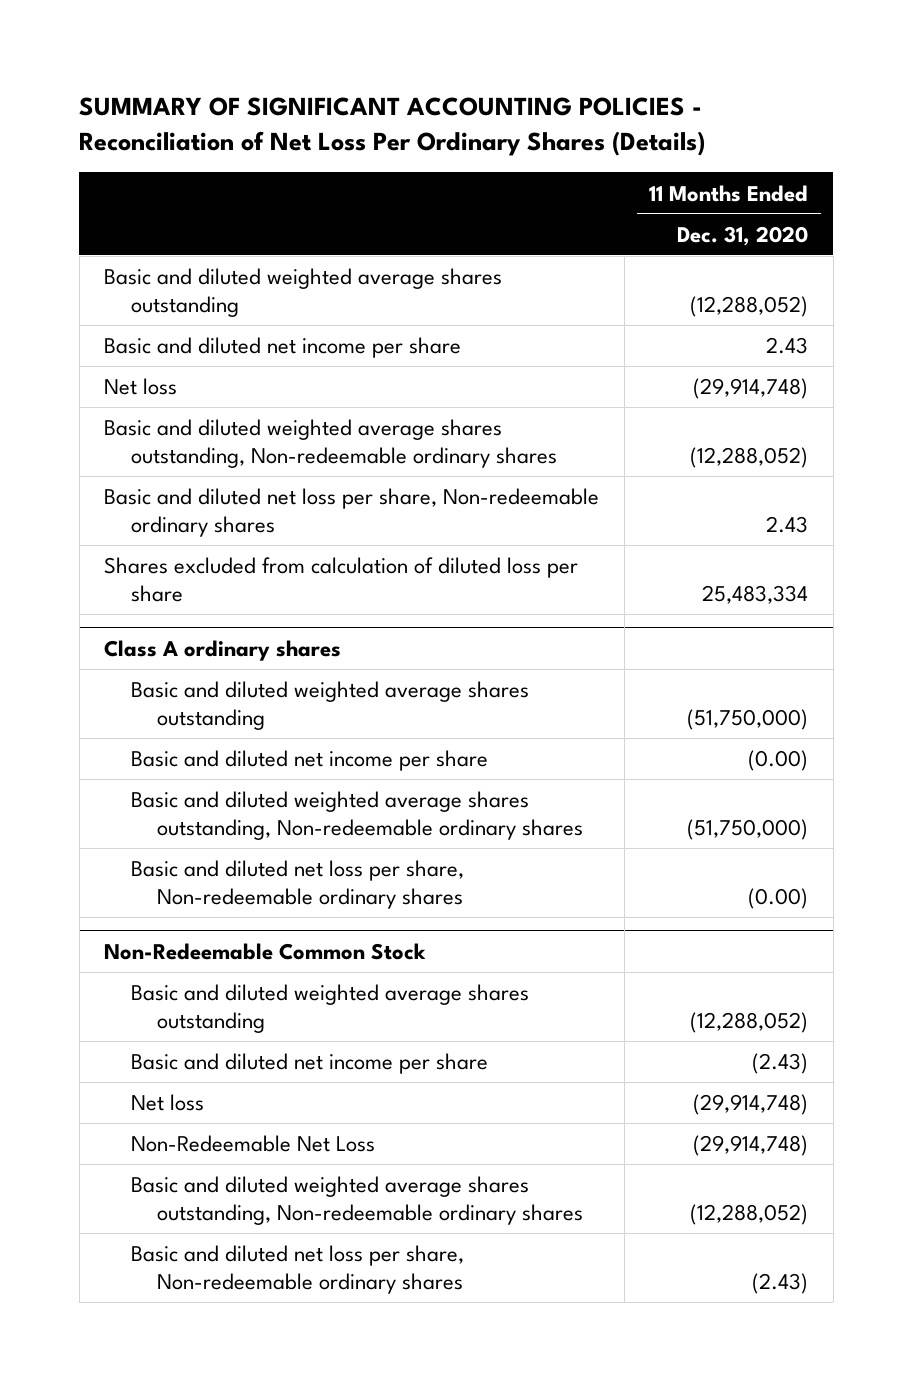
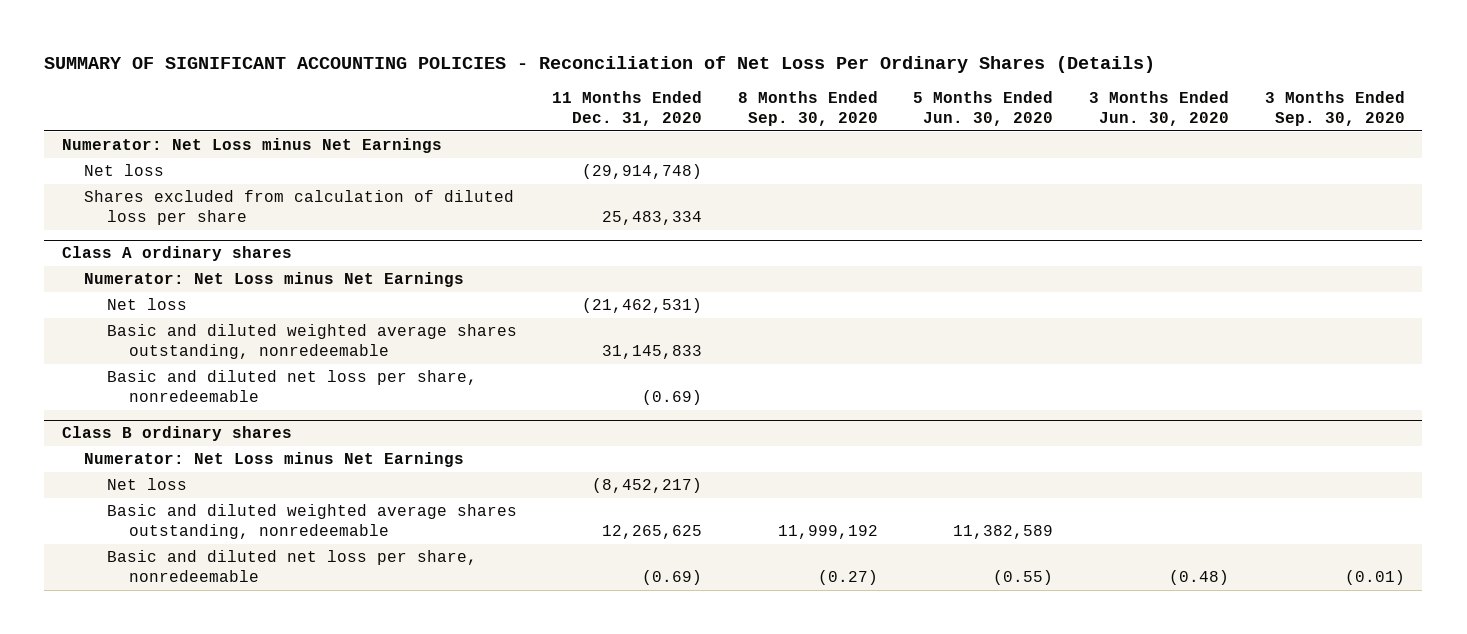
- | 11 Months Ended Dec. 31, 2020
+ | 11 Months Ended Dec. 31, 2020 | 8 Months Ended Sep. 30, 2020 | 5 Months Ended Jun. 30, 2020 | 3 Months Ended Jun. 30, 2020 | 3 Months Ended Sep. 30, 2020
- Basic and diluted weighted average shares outstanding | (12,288,052)
- Basic and diluted net income per share | 2.43
+ Numerator: Net Loss minus Net Earnings
- Basic and diluted weighted average shares outstanding, Non-redeemable ordinary shares | (12,288,052)
- Basic and diluted net loss per share, Non-redeemable ordinary shares | 2.43
@ Class A ordinary shares
- Basic and diluted weighted average shares outstanding | (51,750,000)
- Basic and diluted net income per share | (0.00)
- Basic and diluted weighted average shares outstanding, Non-redeemable ordinary shares | (51,750,000)
- Basic and diluted net loss per share, Non-redeemable ordinary shares | (0.00)
- Non-Redeemable Common Stock
- Basic and diluted weighted average shares outstanding | (12,288,052)
- Basic and diluted net income per share | (2.43)
- Net loss | (29,914,748)
- Non-Redeemable Net Loss | (29,914,748)
- Basic and diluted weighted average shares outstanding, Non-redeemable ordinary shares | (12,288,052)
- Basic and diluted net loss per share, Non-redeemable ordinary shares | (2.43)
@ Class A ordinary shares
+ Numerator: Net Loss minus Net Earnings
+ Net loss | (21,462,531) | | | |
+ Basic and diluted weighted average shares outstanding, nonredeemable | 31,145,833 | | | |
+ Basic and diluted net loss per share, nonredeemable | (0.69) | | | |
+ Class B ordinary shares
+ Numerator: Net Loss minus Net Earnings
+ Net loss | (8,452,217) | | | |
+ Basic and diluted weighted average shares outstanding, nonredeemable | 12,265,625 | 11,999,192 | 11,382,589 | |
+ Basic and diluted net loss per share, nonredeemable | (0.69) | (0.27) | (0.55) | (0.48) | (0.01)

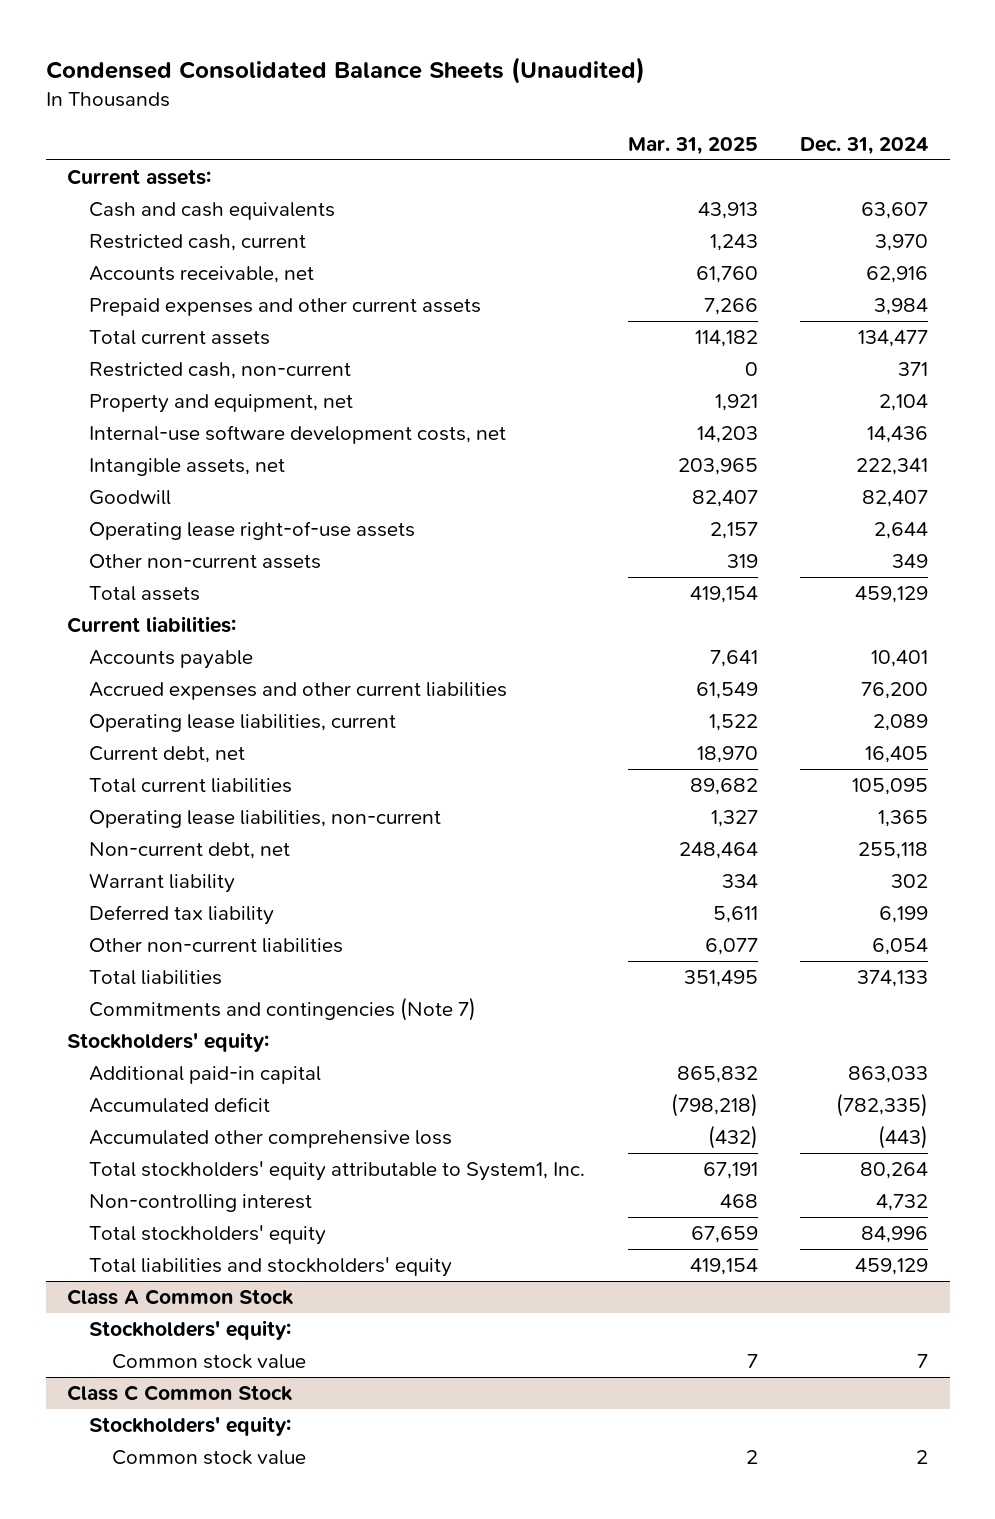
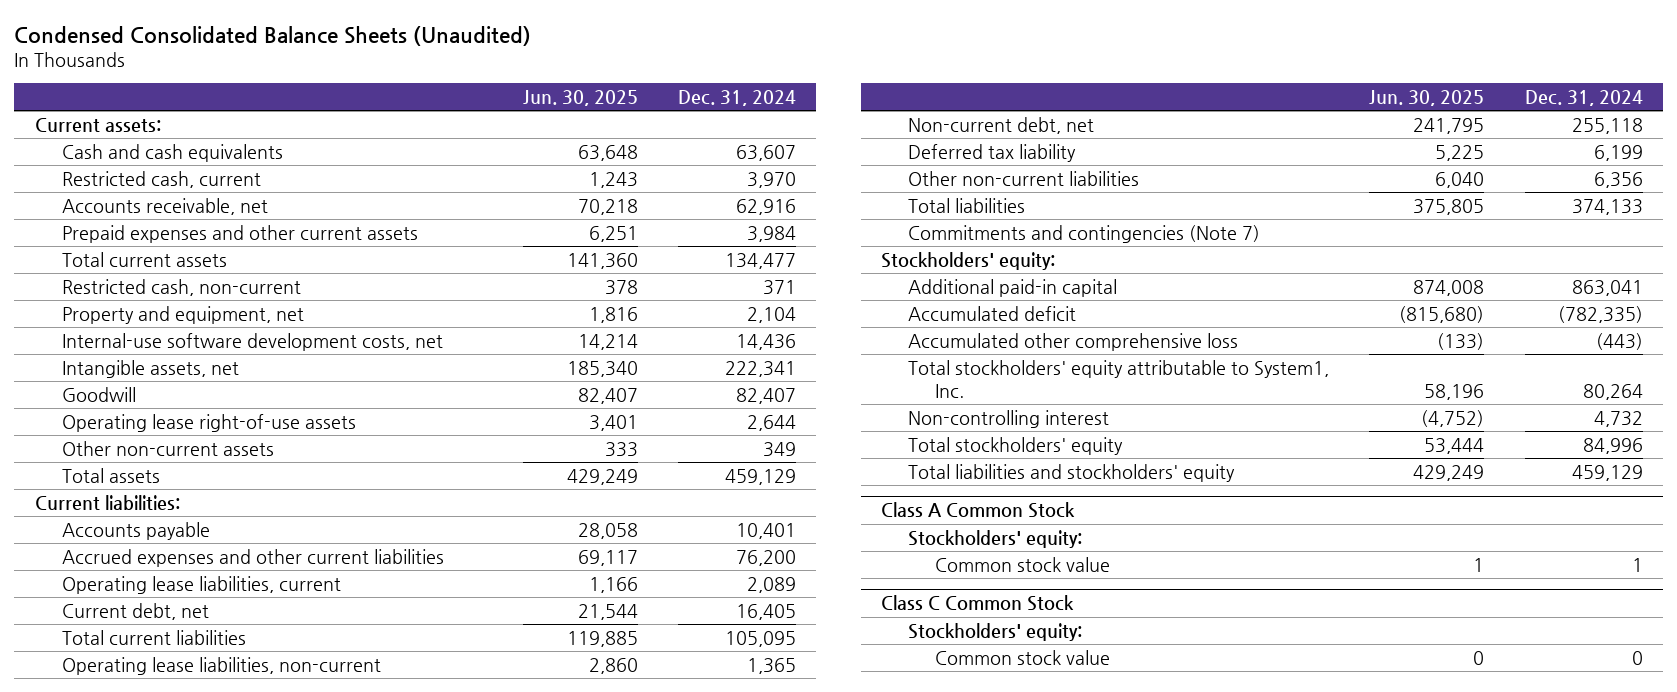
- | Mar. 31, 2025 | Dec. 31, 2024
+ | Jun. 30, 2025 | Dec. 31, 2024
- Warrant liability | 334 | 302
- Other non-current liabilities | 6,077 | 6,054
+ Other non-current liabilities | 6,040 | 6,356
- Additional paid-in capital | 865,832 | 863,033
+ Additional paid-in capital | 874,008 | 863,041
@ Class A Common Stock
- Common stock value | 7 | 7
+ Common stock value | 1 | 1
@ Class C Common Stock
- Common stock value | 2 | 2
+ Common stock value | 0 | 0

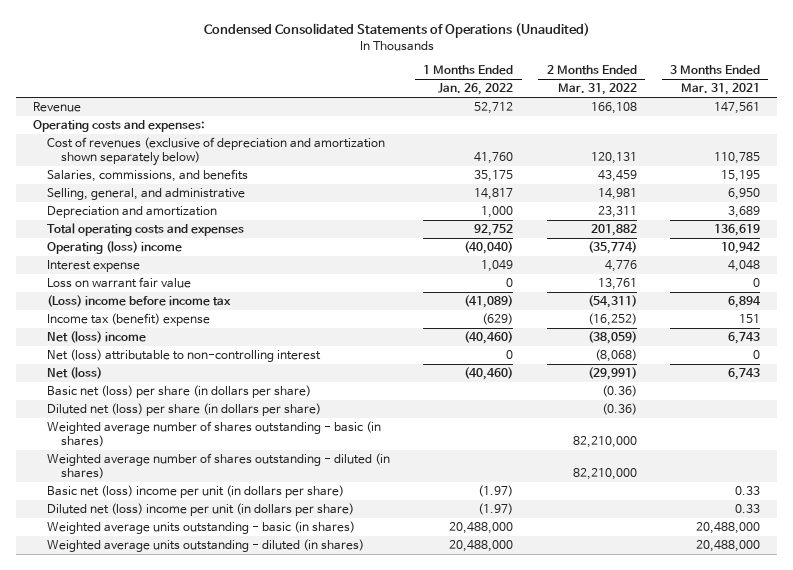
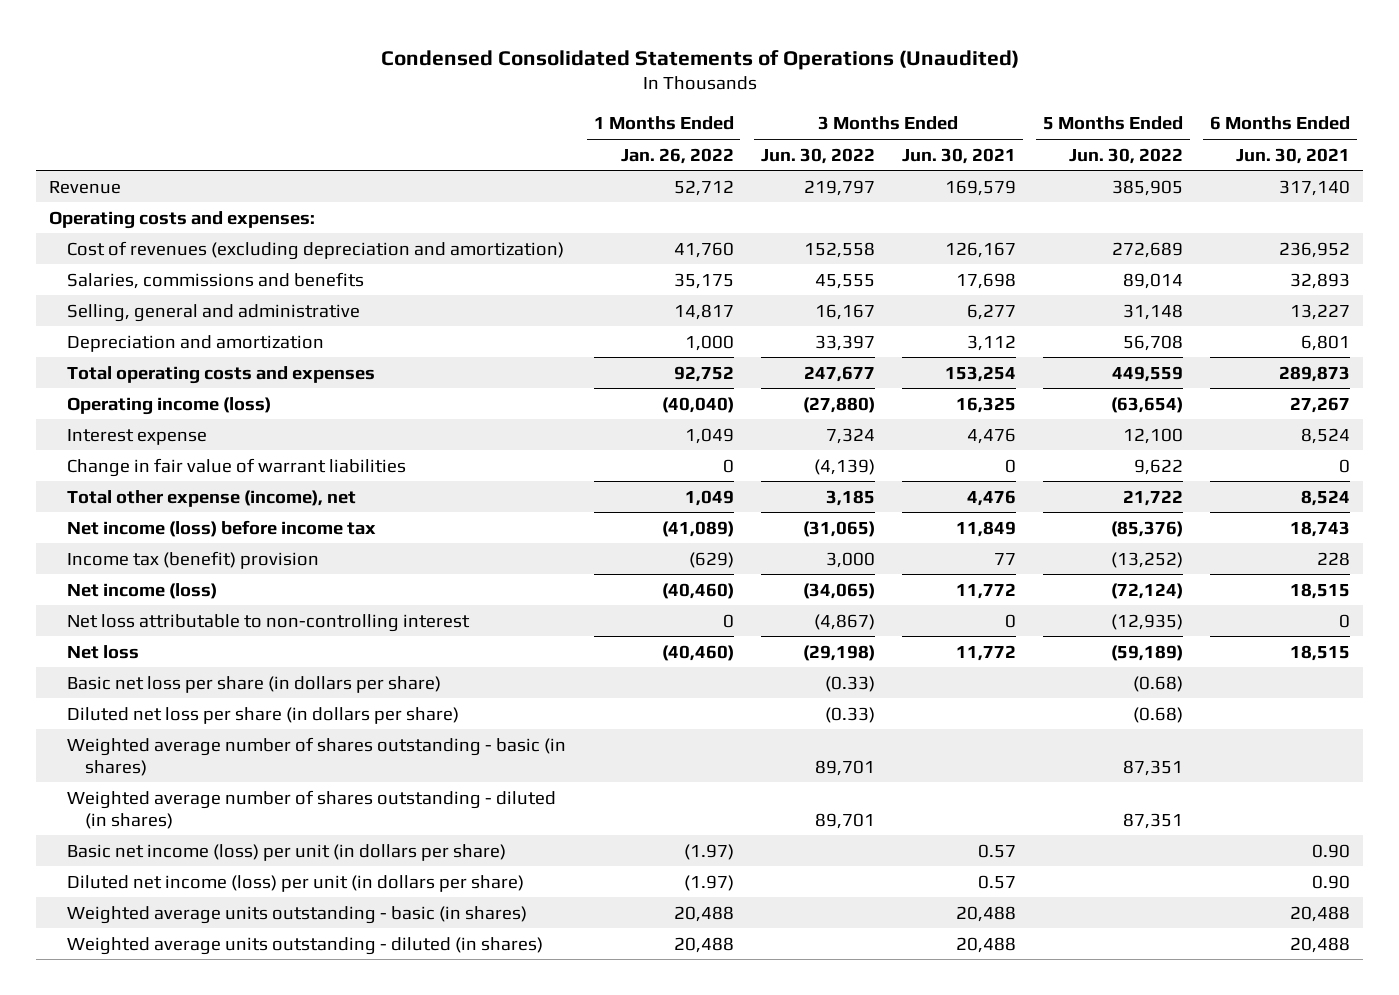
- | 1 Months Ended Jan. 26, 2022 | 2 Months Ended Mar. 31, 2022 | 3 Months Ended Mar. 31, 2021
+ | 1 Months Ended Jan. 26, 2022 | 3 Months Ended Jun. 30, 2022 | 3 Months Ended Jun. 30, 2021 | 5 Months Ended Jun. 30, 2022 | 6 Months Ended Jun. 30, 2021
- Cost of revenues (exclusive of depreciation and amortization shown separately below) | 41,760 | 120,131 | 110,785
- Salaries, commissions, and benefits | 35,175 | 43,459 | 15,195
- Selling, general, and administrative | 14,817 | 14,981 | 6,950
+ Cost of revenues (excluding depreciation and amortization) | 41,760 | 152,558 | 126,167 | 272,689 | 236,952
+ Salaries, commissions and benefits | 35,175 | 45,555 | 17,698 | 89,014 | 32,893
+ Selling, general and administrative | 14,817 | 16,167 | 6,277 | 31,148 | 13,227
- Operating (loss) income | (40,040) | (35,774) | 10,942
+ Operating income (loss) | (40,040) | (27,880) | 16,325 | (63,654) | 27,267
- Loss on warrant fair value | 0 | 13,761 | 0
- (Loss) income before income tax | (41,089) | (54,311) | 6,894
- Income tax (benefit) expense | (629) | (16,252) | 151
- Net (loss) income | (40,460) | (38,059) | 6,743
- Net (loss) attributable to non-controlling interest | 0 | (8,068) | 0
- Net (loss) | (40,460) | (29,991) | 6,743
- Basic net (loss) per share (in dollars per share) | | (0.36) |
- Diluted net (loss) per share (in dollars per share) | | (0.36) |
+ Change in fair value of warrant liabilities | 0 | (4,139) | 0 | 9,622 | 0
+ Total other expense (income), net | 1,049 | 3,185 | 4,476 | 21,722 | 8,524
+ Net income (loss) before income tax | (41,089) | (31,065) | 11,849 | (85,376) | 18,743
+ Income tax (benefit) provision | (629) | 3,000 | 77 | (13,252) | 228
+ Net income (loss) | (40,460) | (34,065) | 11,772 | (72,124) | 18,515
+ Net loss attributable to non-controlling interest | 0 | (4,867) | 0 | (12,935) | 0
+ Net loss | (40,460) | (29,198) | 11,772 | (59,189) | 18,515
+ Basic net loss per share (in dollars per share) | | (0.33) | | (0.68) |
+ Diluted net loss per share (in dollars per share) | | (0.33) | | (0.68) |
- Basic net (loss) income per unit (in dollars per share) | (1.97) | | 0.33
- Diluted net (loss) income per unit (in dollars per share) | (1.97) | | 0.33
- Weighted average units outstanding - basic (in shares) | 20,488,000 | | 20,488,000
- Weighted average units outstanding - diluted (in shares) | 20,488,000 | | 20,488,000
+ Basic net income (loss) per unit (in dollars per share) | (1.97) | | 0.57 | | 0.90
+ Diluted net income (loss) per unit (in dollars per share) | (1.97) | | 0.57 | | 0.90
+ Weighted average units outstanding - basic (in shares) | 20,488 | | 20,488 | | 20,488
+ Weighted average units outstanding - diluted (in shares) | 20,488 | | 20,488 | | 20,488

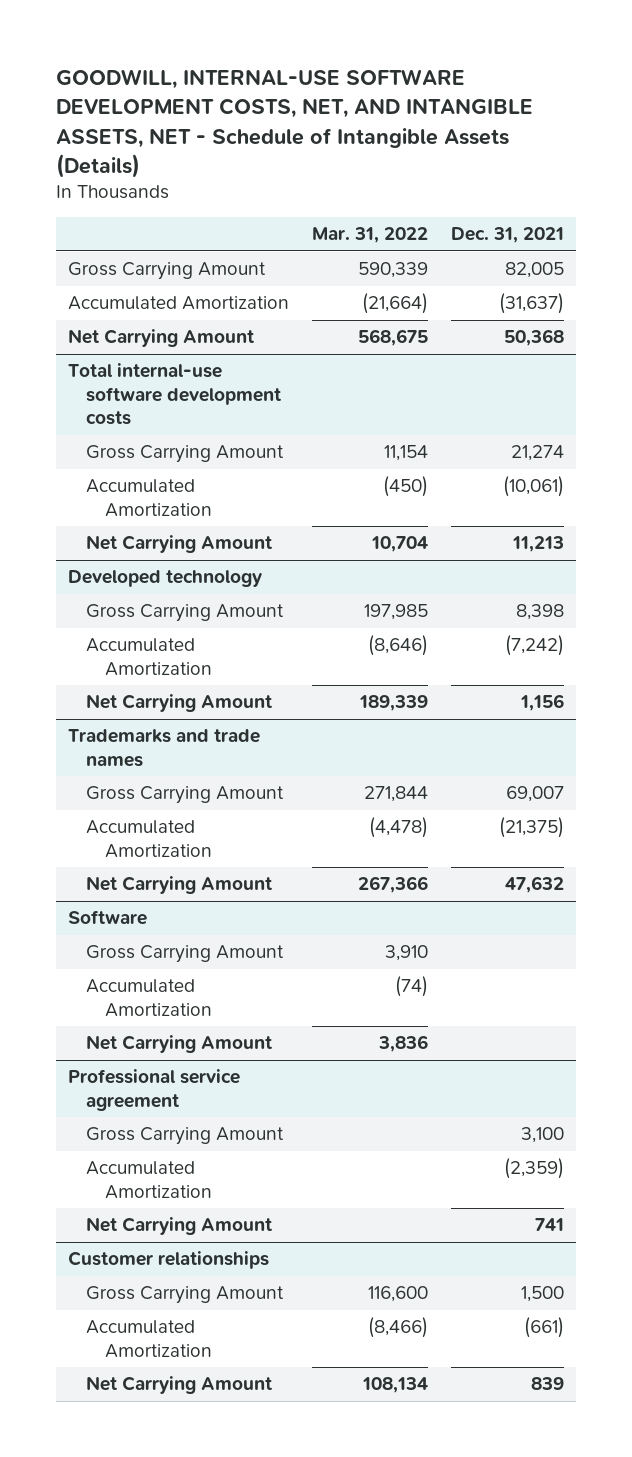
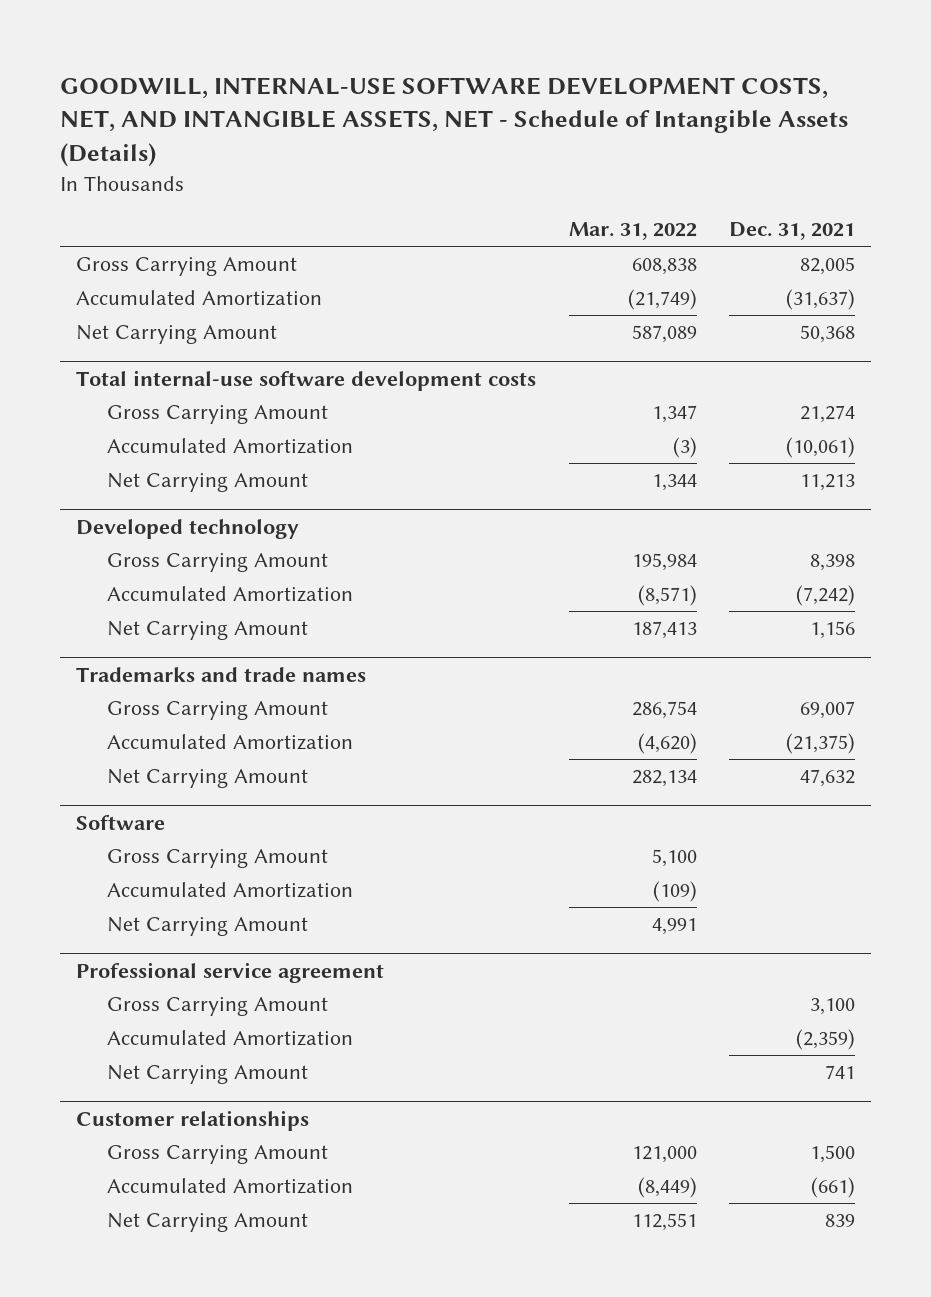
- Gross Carrying Amount | 590,339 | 82,005
- Accumulated Amortization | (21,664) | (31,637)
- Net Carrying Amount | 568,675 | 50,368
+ Gross Carrying Amount | 608,838 | 82,005
+ Accumulated Amortization | (21,749) | (31,637)
+ Net Carrying Amount | 587,089 | 50,368
@ Total internal-use software development costs
- Gross Carrying Amount | 11,154 | 21,274
- Accumulated Amortization | (450) | (10,061)
- Net Carrying Amount | 10,704 | 11,213
+ Gross Carrying Amount | 1,347 | 21,274
+ Accumulated Amortization | (3) | (10,061)
+ Net Carrying Amount | 1,344 | 11,213
@ Developed technology
- Gross Carrying Amount | 197,985 | 8,398
- Accumulated Amortization | (8,646) | (7,242)
- Net Carrying Amount | 189,339 | 1,156
+ Gross Carrying Amount | 195,984 | 8,398
+ Accumulated Amortization | (8,571) | (7,242)
+ Net Carrying Amount | 187,413 | 1,156
@ Trademarks and trade names
- Gross Carrying Amount | 271,844 | 69,007
- Accumulated Amortization | (4,478) | (21,375)
- Net Carrying Amount | 267,366 | 47,632
+ Gross Carrying Amount | 286,754 | 69,007
+ Accumulated Amortization | (4,620) | (21,375)
+ Net Carrying Amount | 282,134 | 47,632
@ Software
- Gross Carrying Amount | 3,910 |
- Accumulated Amortization | (74) |
- Net Carrying Amount | 3,836 |
+ Gross Carrying Amount | 5,100 |
+ Accumulated Amortization | (109) |
+ Net Carrying Amount | 4,991 |
@ Customer relationships
- Gross Carrying Amount | 116,600 | 1,500
- Accumulated Amortization | (8,466) | (661)
- Net Carrying Amount | 108,134 | 839
+ Gross Carrying Amount | 121,000 | 1,500
+ Accumulated Amortization | (8,449) | (661)
+ Net Carrying Amount | 112,551 | 839

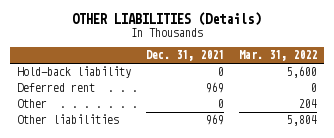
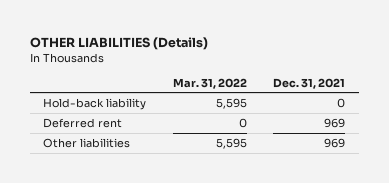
- | Dec. 31, 2021 | Mar. 31, 2022
+ | Mar. 31, 2022 | Dec. 31, 2021
- Hold-back liability | 0 | 5,600
+ Hold-back liability | 5,595 | 0
- Other | 0 | 204
- Other liabilities | 969 | 5,804
+ Other liabilities | 5,595 | 969

